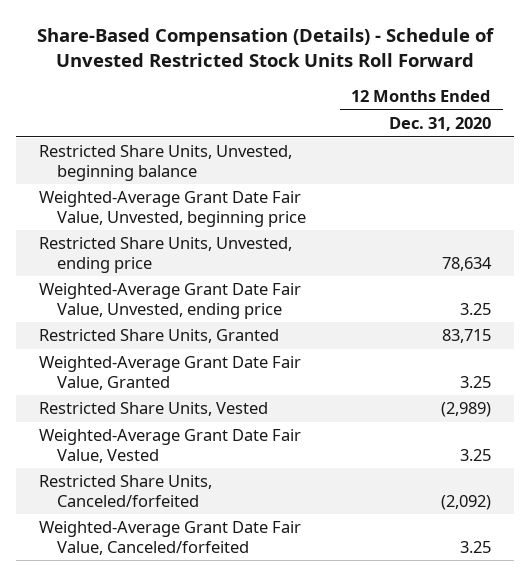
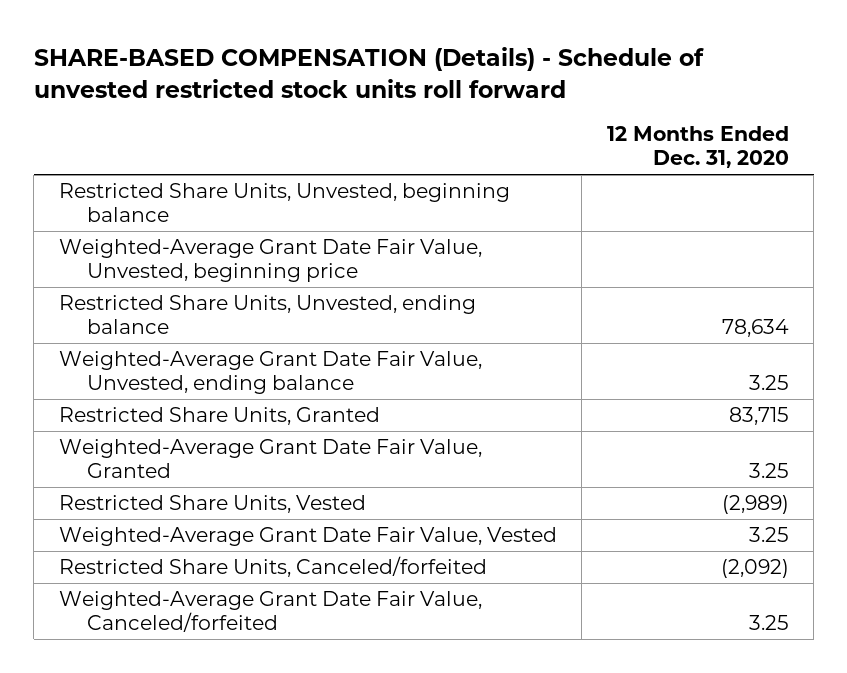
- Share-Based Compensation (Details) - Schedule of Unvested Restricted Stock Units Roll Forward
+ SHARE-BASED COMPENSATION (Details) - Schedule of unvested restricted stock units roll forward
- Restricted Share Units, Unvested, ending price | 78,634
- Weighted-Average Grant Date Fair Value, Unvested, ending price | 3.25
+ Restricted Share Units, Unvested, ending balance | 78,634
+ Weighted-Average Grant Date Fair Value, Unvested, ending balance | 3.25

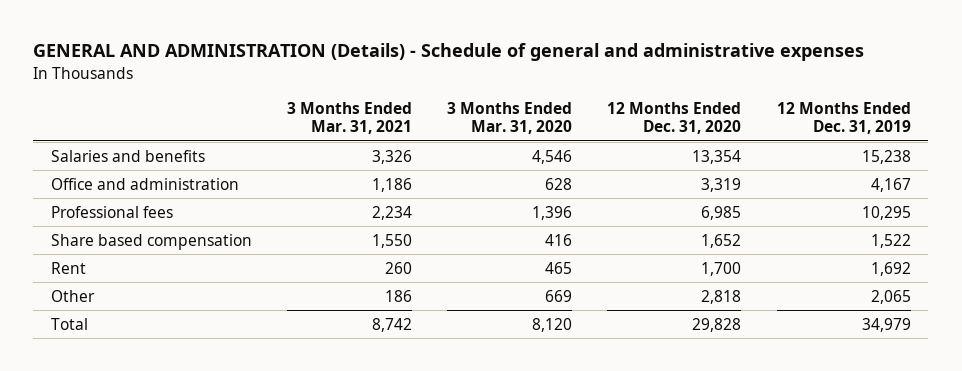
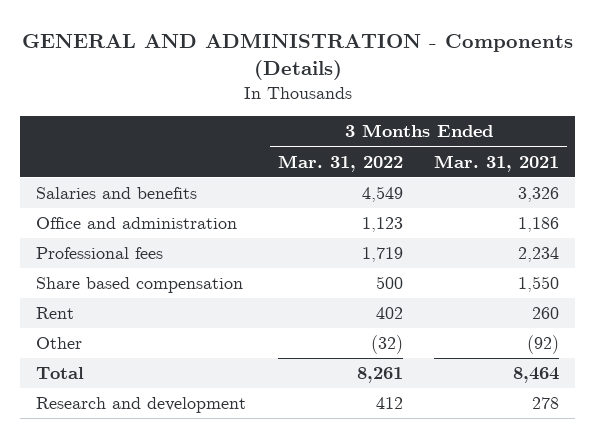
- GENERAL AND ADMINISTRATION (Details) - Schedule of general and administrative expenses
+ GENERAL AND ADMINISTRATION - Components (Details)
- | 3 Months Ended Mar. 31, 2021 | 3 Months Ended Mar. 31, 2020 | 12 Months Ended Dec. 31, 2020 | 12 Months Ended Dec. 31, 2019
+ | 3 Months Ended Mar. 31, 2022 | 3 Months Ended Mar. 31, 2021
- Other | 186 | 669 | 2,818 | 2,065
- Total | 8,742 | 8,120 | 29,828 | 34,979
+ Other | (32) | (92)
+ Total | 8,261 | 8,464
+ Research and development | 412 | 278

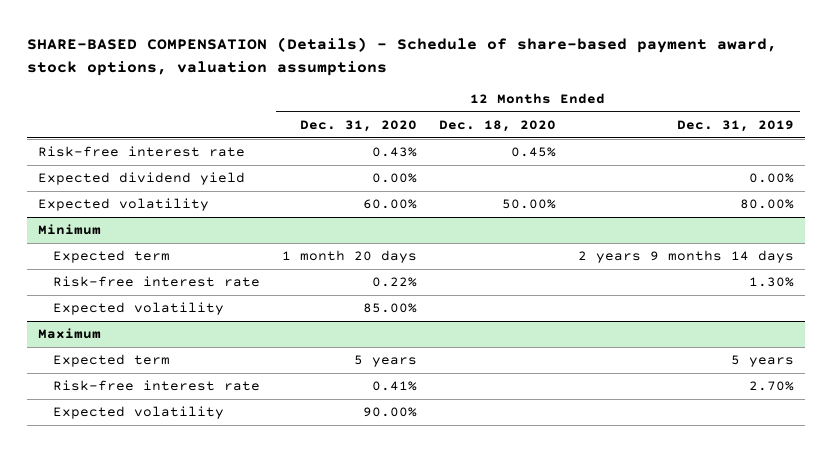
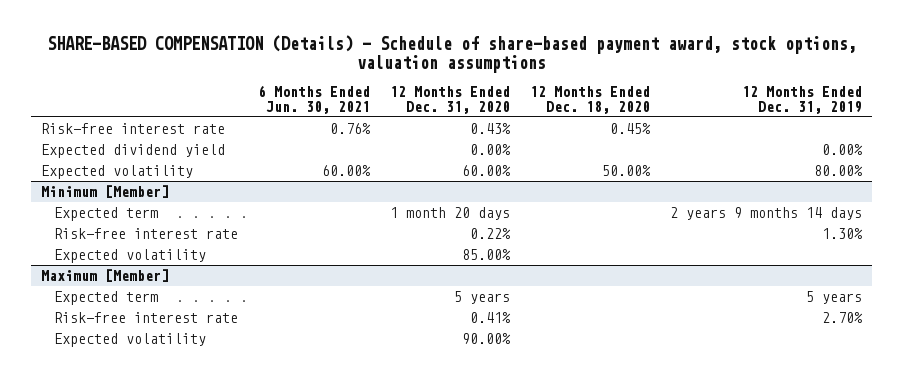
- | 12 Months Ended Dec. 31, 2020 | 12 Months Ended Dec. 18, 2020 | 12 Months Ended Dec. 31, 2019
+ | 6 Months Ended Jun. 30, 2021 | 12 Months Ended Dec. 31, 2020 | 12 Months Ended Dec. 18, 2020 | 12 Months Ended Dec. 31, 2019
- Minimum
+ Minimum [Member]
- Maximum
+ Maximum [Member]

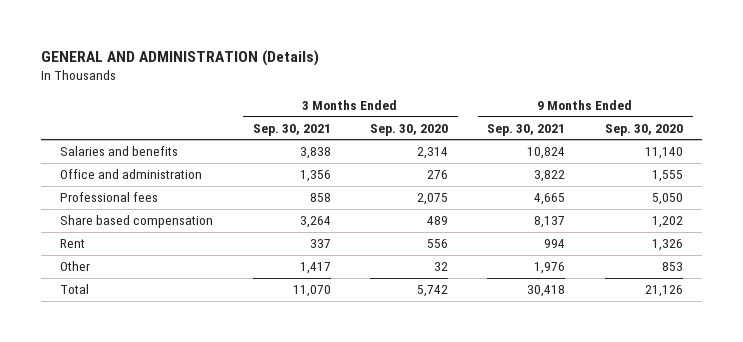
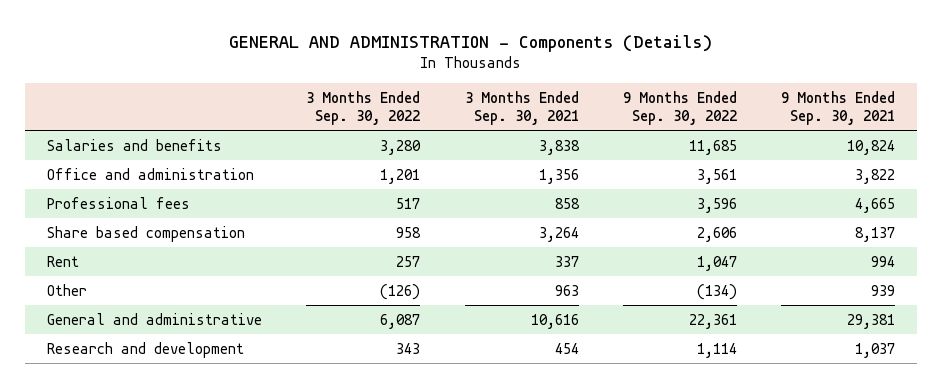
- GENERAL AND ADMINISTRATION (Details)
+ GENERAL AND ADMINISTRATION - Components (Details)
- | 3 Months Ended Sep. 30, 2021 | 3 Months Ended Sep. 30, 2020 | 9 Months Ended Sep. 30, 2021 | 9 Months Ended Sep. 30, 2020
+ | 3 Months Ended Sep. 30, 2022 | 3 Months Ended Sep. 30, 2021 | 9 Months Ended Sep. 30, 2022 | 9 Months Ended Sep. 30, 2021
- Other | 1,417 | 32 | 1,976 | 853
- Total | 11,070 | 5,742 | 30,418 | 21,126
+ Other | (126) | 963 | (134) | 939
+ General and administrative | 6,087 | 10,616 | 22,361 | 29,381
+ Research and development | 343 | 454 | 1,114 | 1,037

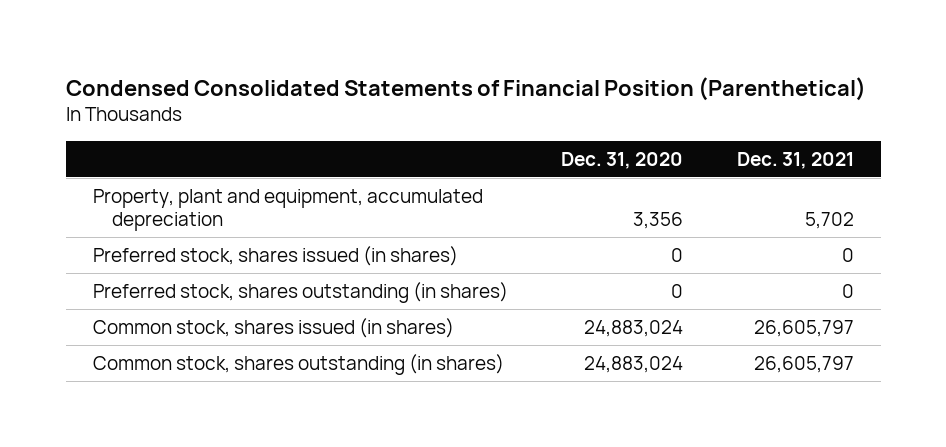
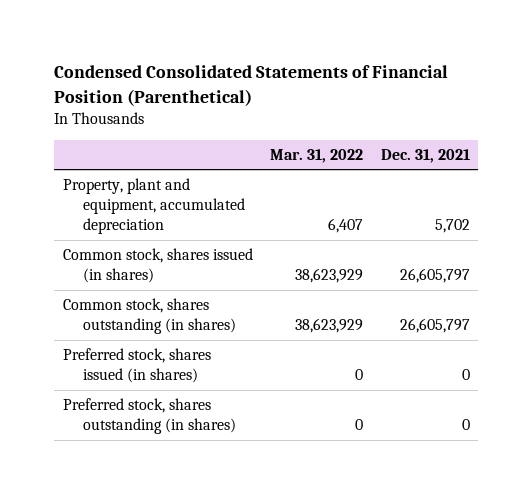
- | Dec. 31, 2020 | Dec. 31, 2021
+ | Mar. 31, 2022 | Dec. 31, 2021
moved down: Preferred stock, shares issued (in shares) | 0 | 0
moved down: Preferred stock, shares outstanding (in shares) | 0 | 0

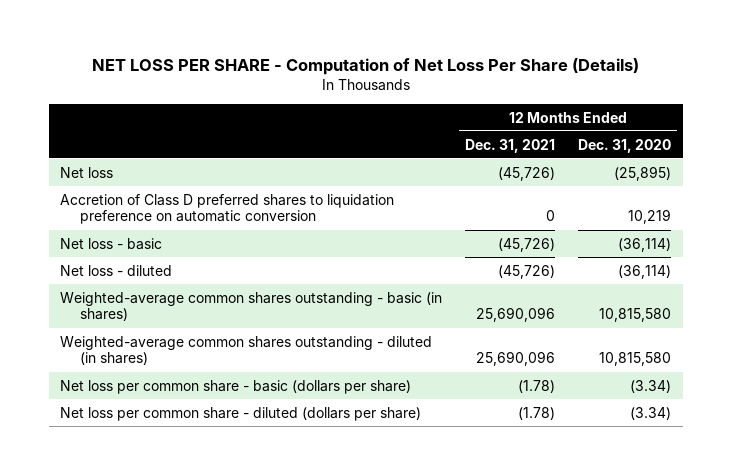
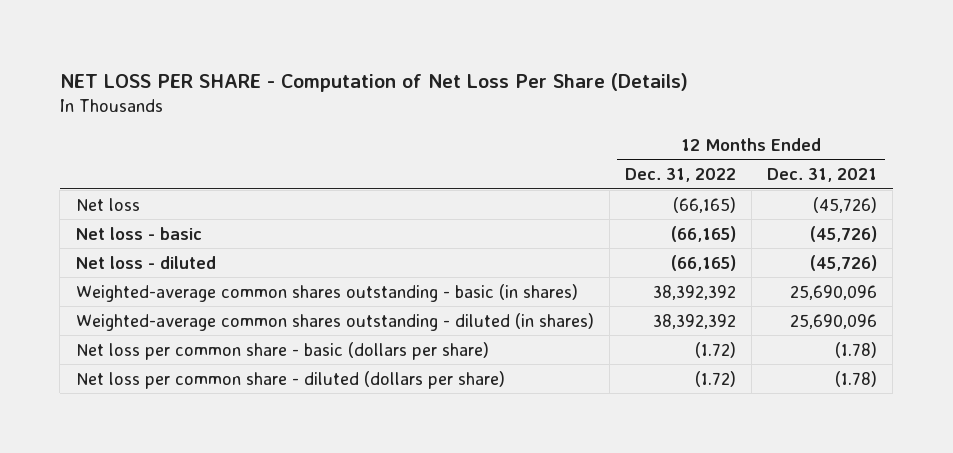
- | 12 Months Ended Dec. 31, 2021 | 12 Months Ended Dec. 31, 2020
+ | 12 Months Ended Dec. 31, 2022 | 12 Months Ended Dec. 31, 2021
- Accretion of Class D preferred shares to liquidation preference on automatic conversion | 0 | 10,219

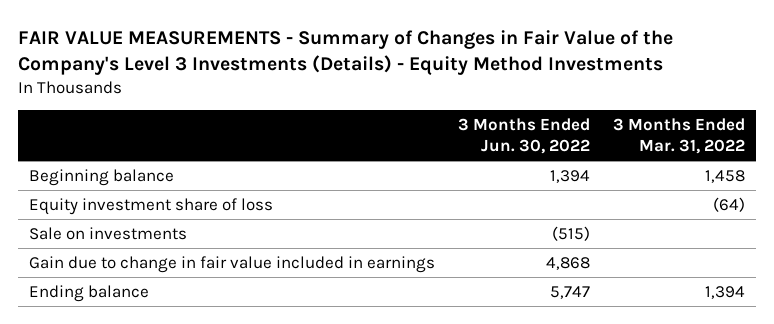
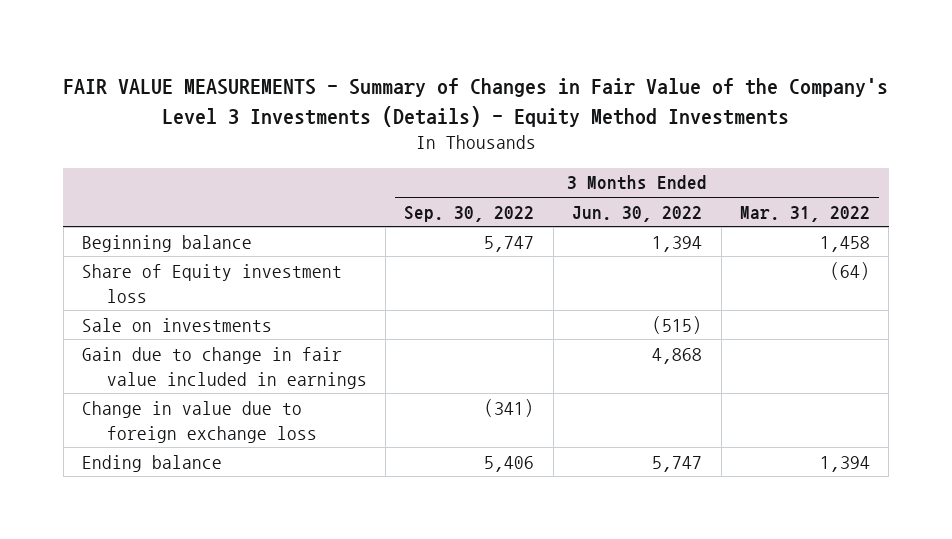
- | 3 Months Ended Jun. 30, 2022 | 3 Months Ended Mar. 31, 2022
+ | 3 Months Ended Sep. 30, 2022 | 3 Months Ended Jun. 30, 2022 | 3 Months Ended Mar. 31, 2022
- Equity investment share of loss | | (64)
+ Share of Equity investment loss | | | (64)
+ Change in value due to foreign exchange loss | (341) | |

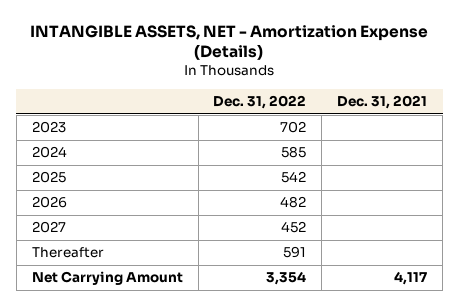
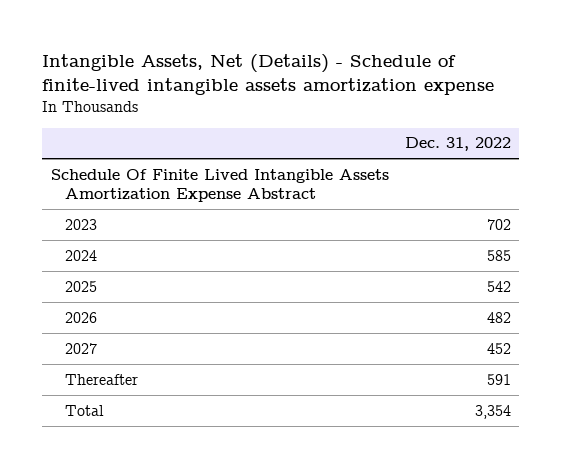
- INTANGIBLE ASSETS, NET - Amortization Expense (Details)
+ Intangible Assets, Net (Details) - Schedule of finite-lived intangible assets amortization expense
- | Dec. 31, 2022 | Dec. 31, 2021
+ | Dec. 31, 2022
+ Schedule Of Finite Lived Intangible Assets Amortization Expense Abstract
- Net Carrying Amount | 3,354 | 4,117
+ Total | 3,354

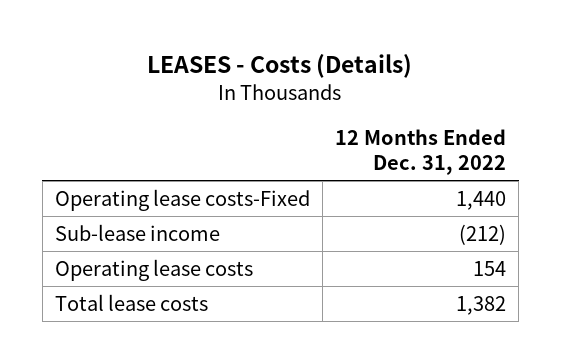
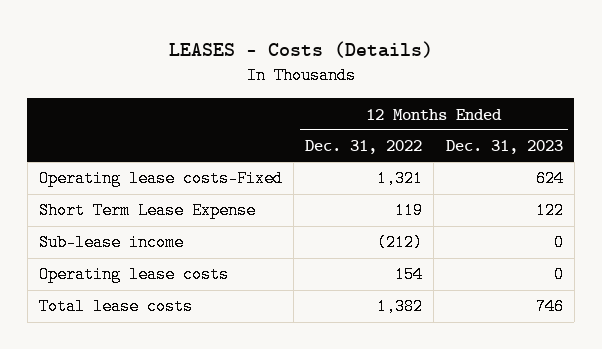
- | 12 Months Ended Dec. 31, 2022
+ | 12 Months Ended Dec. 31, 2022 | 12 Months Ended Dec. 31, 2023
- Operating lease costs-Fixed | 1,440
+ Operating lease costs-Fixed | 1,321 | 624
+ Short Term Lease Expense | 119 | 122

